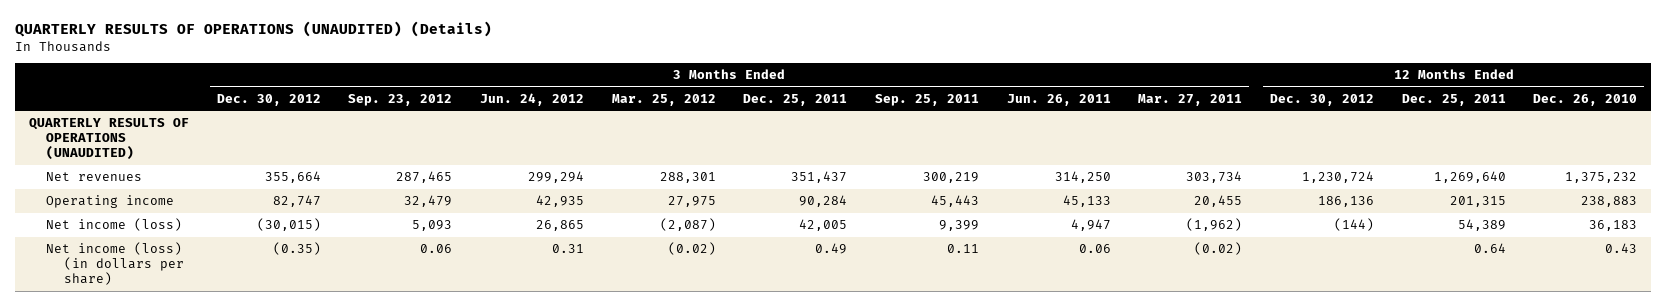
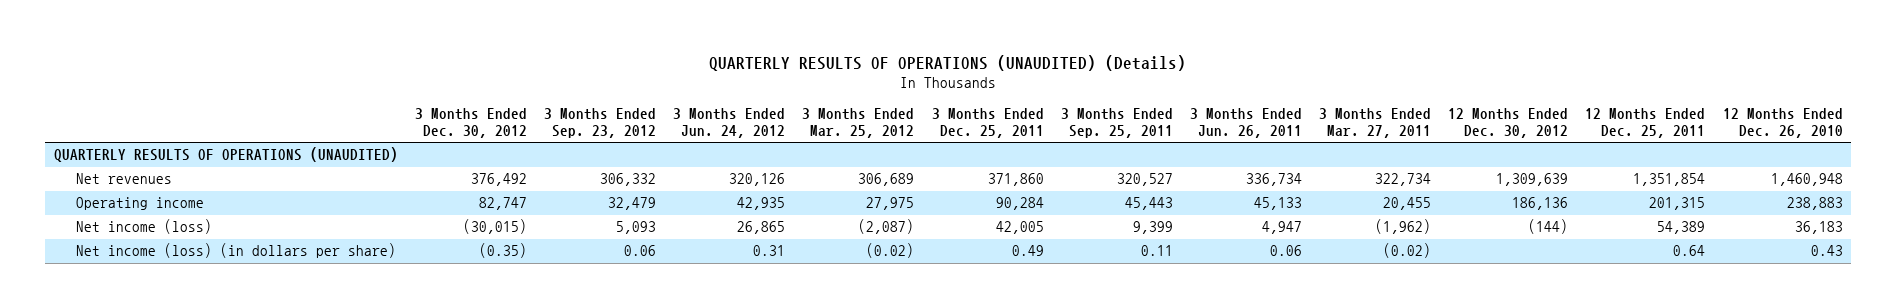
- Net revenues | 355,664 | 287,465 | 299,294 | 288,301 | 351,437 | 300,219 | 314,250 | 303,734 | 1,230,724 | 1,269,640 | 1,375,232
+ Net revenues | 376,492 | 306,332 | 320,126 | 306,689 | 371,860 | 320,527 | 336,734 | 322,734 | 1,309,639 | 1,351,854 | 1,460,948

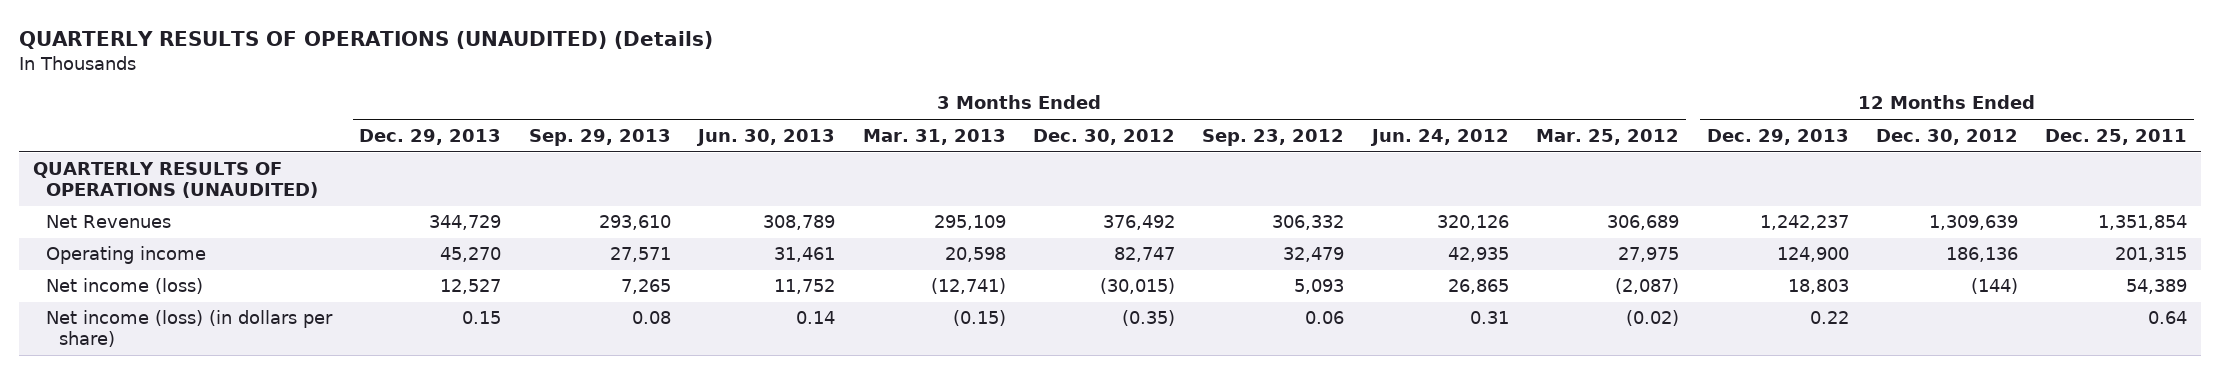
- | 3 Months Ended Dec. 30, 2012 | 3 Months Ended Sep. 23, 2012 | 3 Months Ended Jun. 24, 2012 | 3 Months Ended Mar. 25, 2012 | 3 Months Ended Dec. 25, 2011 | 3 Months Ended Sep. 25, 2011 | 3 Months Ended Jun. 26, 2011 | 3 Months Ended Mar. 27, 2011 | 12 Months Ended Dec. 30, 2012 | 12 Months Ended Dec. 25, 2011 | 12 Months Ended Dec. 26, 2010
+ | 3 Months Ended Dec. 29, 2013 | 3 Months Ended Sep. 29, 2013 | 3 Months Ended Jun. 30, 2013 | 3 Months Ended Mar. 31, 2013 | 3 Months Ended Dec. 30, 2012 | 3 Months Ended Sep. 23, 2012 | 3 Months Ended Jun. 24, 2012 | 3 Months Ended Mar. 25, 2012 | 12 Months Ended Dec. 29, 2013 | 12 Months Ended Dec. 30, 2012 | 12 Months Ended Dec. 25, 2011
- Net revenues | 376,492 | 306,332 | 320,126 | 306,689 | 371,860 | 320,527 | 336,734 | 322,734 | 1,309,639 | 1,351,854 | 1,460,948
+ Net Revenues | 344,729 | 293,610 | 308,789 | 295,109 | 376,492 | 306,332 | 320,126 | 306,689 | 1,242,237 | 1,309,639 | 1,351,854

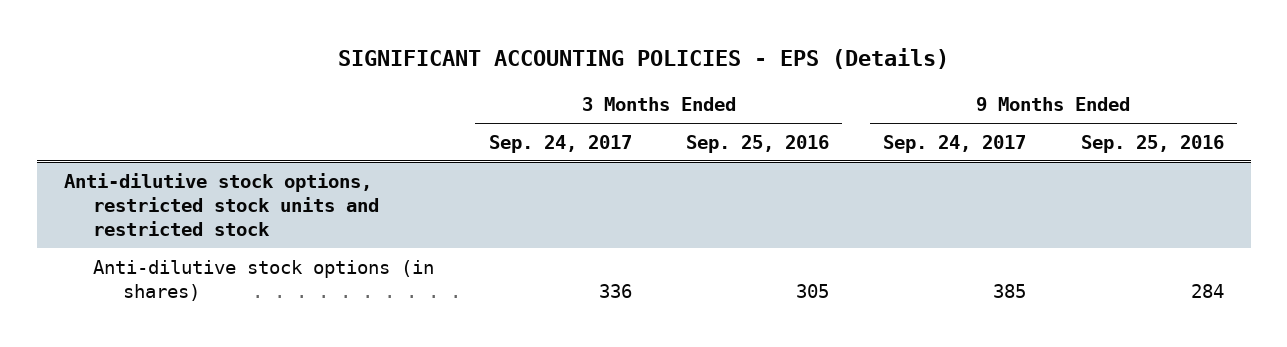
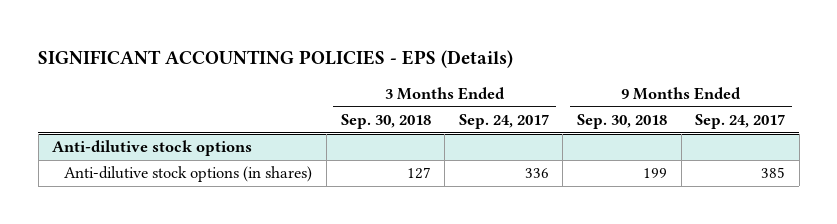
- | 3 Months Ended Sep. 24, 2017 | 3 Months Ended Sep. 25, 2016 | 9 Months Ended Sep. 24, 2017 | 9 Months Ended Sep. 25, 2016
+ | 3 Months Ended Sep. 30, 2018 | 3 Months Ended Sep. 24, 2017 | 9 Months Ended Sep. 30, 2018 | 9 Months Ended Sep. 24, 2017
- Anti-dilutive stock options, restricted stock units and restricted stock
+ Anti-dilutive stock options

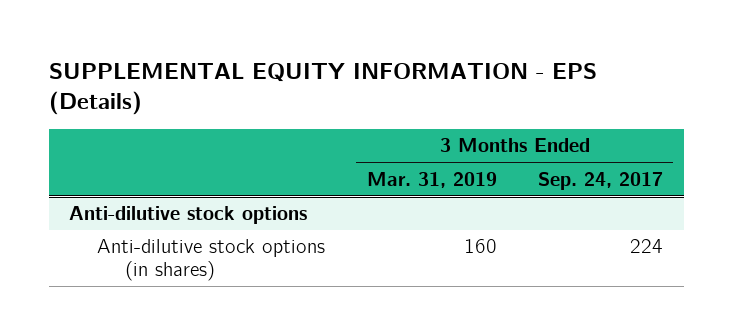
- SIGNIFICANT ACCOUNTING POLICIES - EPS (Details)
+ SUPPLEMENTAL EQUITY INFORMATION - EPS (Details)
- | 3 Months Ended Sep. 30, 2018 | 3 Months Ended Sep. 24, 2017 | 9 Months Ended Sep. 30, 2018 | 9 Months Ended Sep. 24, 2017
+ | 3 Months Ended Mar. 31, 2019 | 3 Months Ended Sep. 24, 2017
@ Anti-dilutive stock options
- Anti-dilutive stock options (in shares) | 127 | 336 | 199 | 385
+ Anti-dilutive stock options (in shares) | 160 | 224

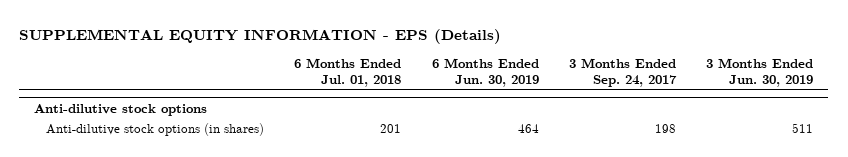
- | 3 Months Ended Mar. 31, 2019 | 3 Months Ended Sep. 24, 2017
+ | 6 Months Ended Jul. 01, 2018 | 6 Months Ended Jun. 30, 2019 | 3 Months Ended Sep. 24, 2017 | 3 Months Ended Jun. 30, 2019
@ Anti-dilutive stock options
- Anti-dilutive stock options (in shares) | 160 | 224
+ Anti-dilutive stock options (in shares) | 201 | 464 | 198 | 511

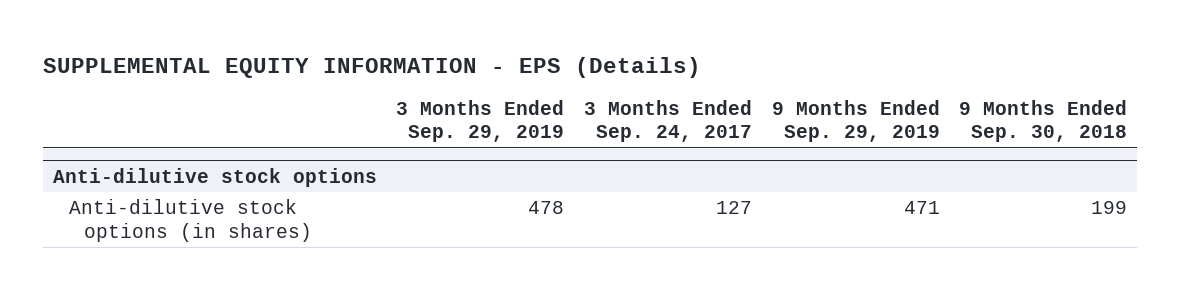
- | 6 Months Ended Jul. 01, 2018 | 6 Months Ended Jun. 30, 2019 | 3 Months Ended Sep. 24, 2017 | 3 Months Ended Jun. 30, 2019
+ | 3 Months Ended Sep. 29, 2019 | 3 Months Ended Sep. 24, 2017 | 9 Months Ended Sep. 29, 2019 | 9 Months Ended Sep. 30, 2018
@ Anti-dilutive stock options
- Anti-dilutive stock options (in shares) | 201 | 464 | 198 | 511
+ Anti-dilutive stock options (in shares) | 478 | 127 | 471 | 199

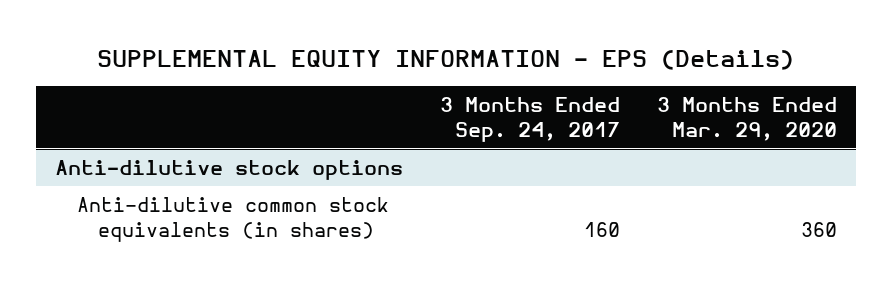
- | 3 Months Ended Sep. 29, 2019 | 3 Months Ended Sep. 24, 2017 | 9 Months Ended Sep. 29, 2019 | 9 Months Ended Sep. 30, 2018
+ | 3 Months Ended Sep. 24, 2017 | 3 Months Ended Mar. 29, 2020
@ Anti-dilutive stock options
- Anti-dilutive stock options (in shares) | 478 | 127 | 471 | 199
+ Anti-dilutive common stock equivalents (in shares) | 160 | 360

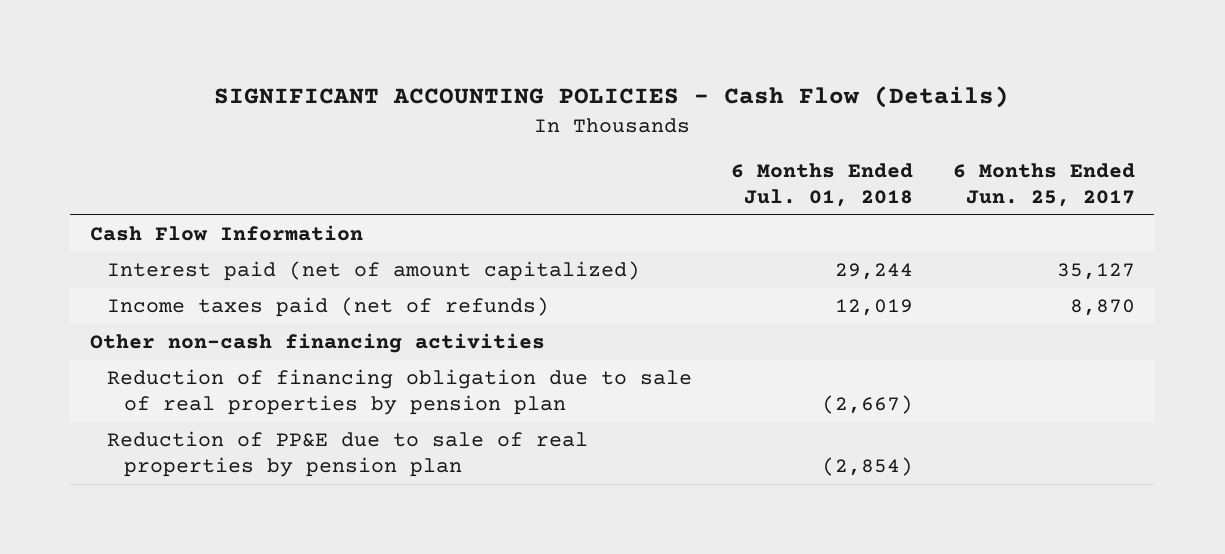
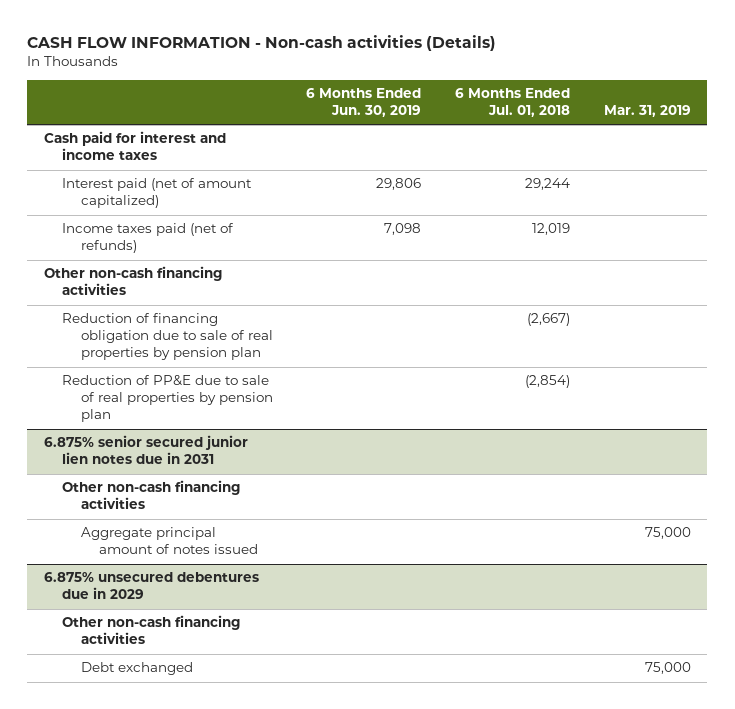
- SIGNIFICANT ACCOUNTING POLICIES - Cash Flow (Details)
+ CASH FLOW INFORMATION - Non-cash activities (Details)
- | 6 Months Ended Jul. 01, 2018 | 6 Months Ended Jun. 25, 2017
+ | 6 Months Ended Jun. 30, 2019 | 6 Months Ended Jul. 01, 2018 | Mar. 31, 2019
- Cash Flow Information
+ Cash paid for interest and income taxes
+ 6.875% senior secured junior lien notes due in 2031
+ Other non-cash financing activities
+ Aggregate principal amount of notes issued | | | 75,000
+ 6.875% unsecured debentures due in 2029
+ Other non-cash financing activities
+ Debt exchanged | | | 75,000

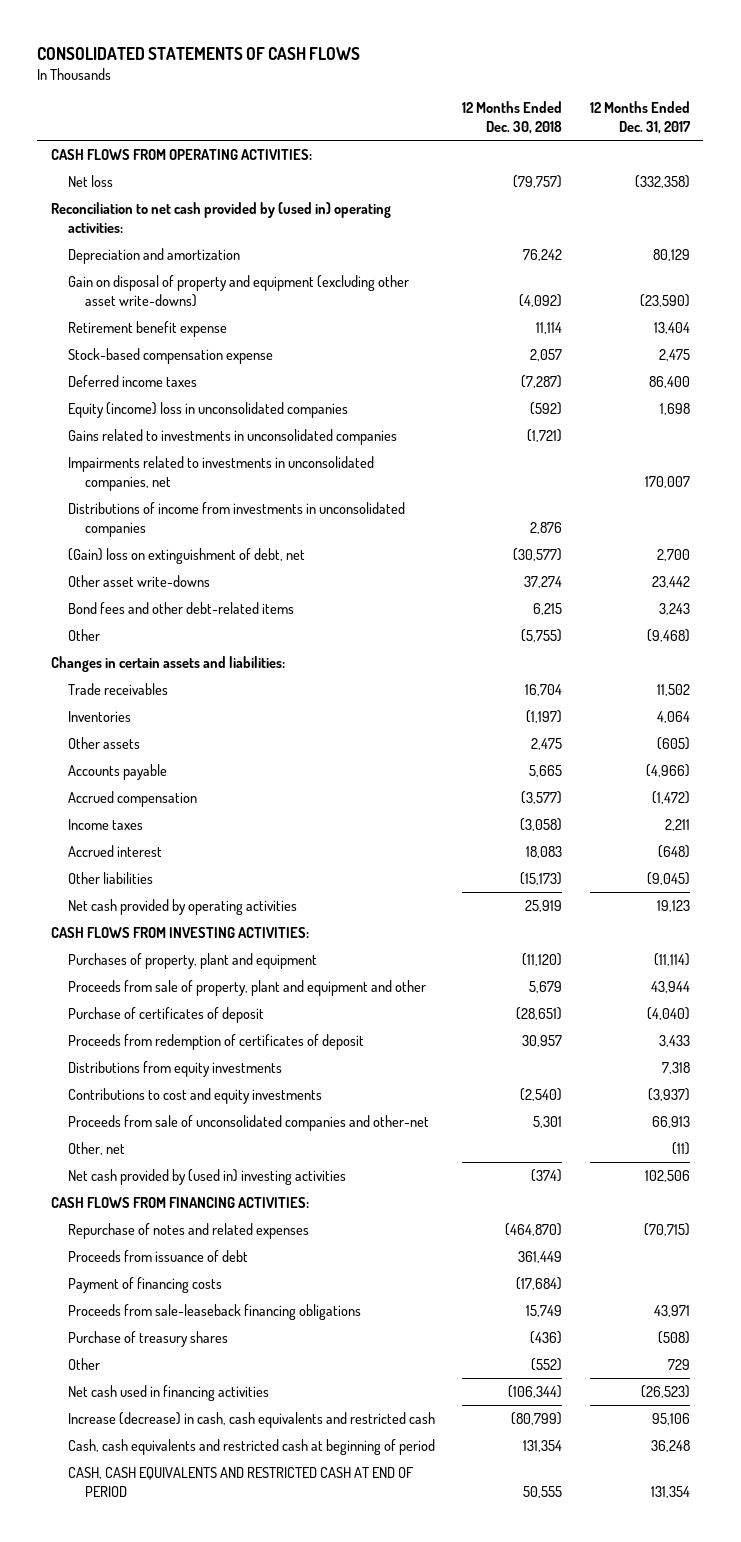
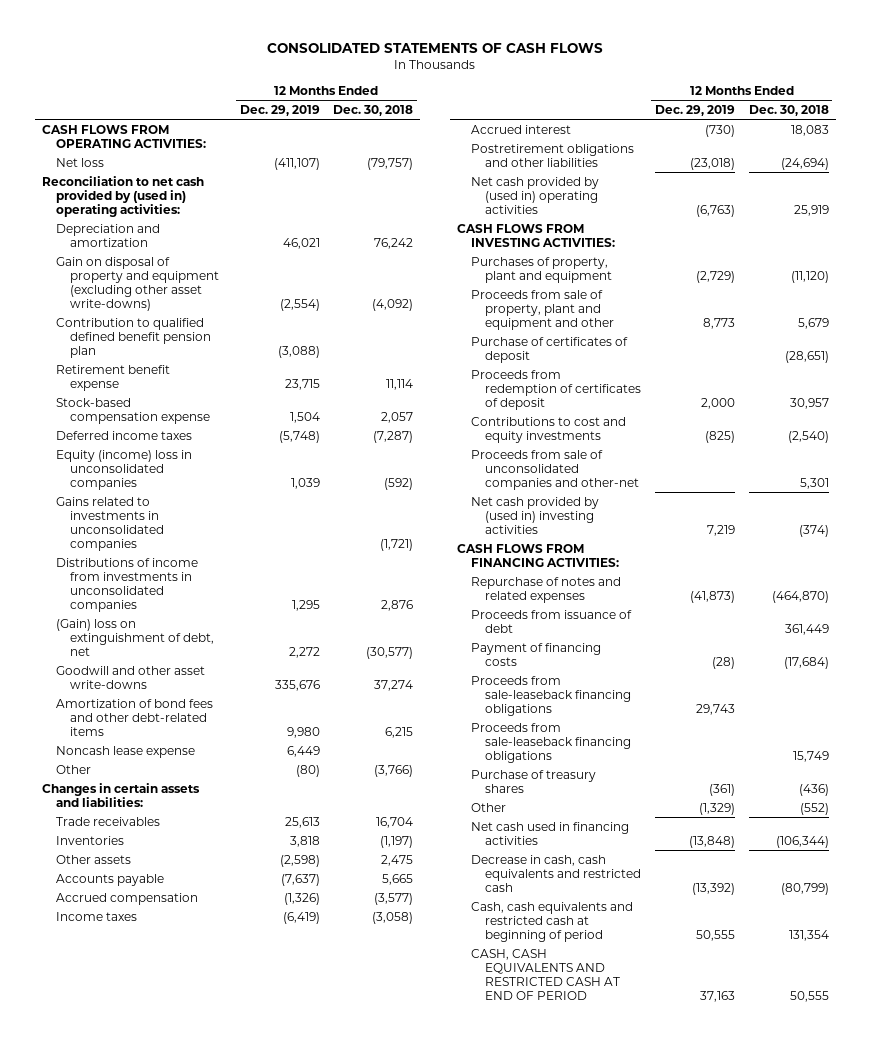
- | 12 Months Ended Dec. 30, 2018 | 12 Months Ended Dec. 31, 2017
+ | 12 Months Ended Dec. 29, 2019 | 12 Months Ended Dec. 30, 2018
+ Contribution to qualified defined benefit pension plan | (3,088) |
- Impairments related to investments in unconsolidated companies, net | | 170,007
- Other asset write-downs | 37,274 | 23,442
- Bond fees and other debt-related items | 6,215 | 3,243
- Other | (5,755) | (9,468)
+ Goodwill and other asset write-downs | 335,676 | 37,274
+ Amortization of bond fees and other debt-related items | 9,980 | 6,215
+ Noncash lease expense | 6,449 |
+ Other | (80) | (3,766)
- Other liabilities | (15,173) | (9,045)
- Net cash provided by operating activities | 25,919 | 19,123
+ Postretirement obligations and other liabilities | (23,018) | (24,694)
+ Net cash provided by (used in) operating activities | (6,763) | 25,919
- Distributions from equity investments | | 7,318
- Other, net | | (11)
+ Proceeds from sale-leaseback financing obligations | 29,743 |
- Increase (decrease) in cash, cash equivalents and restricted cash | (80,799) | 95,106
+ Decrease in cash, cash equivalents and restricted cash | (13,392) | (80,799)

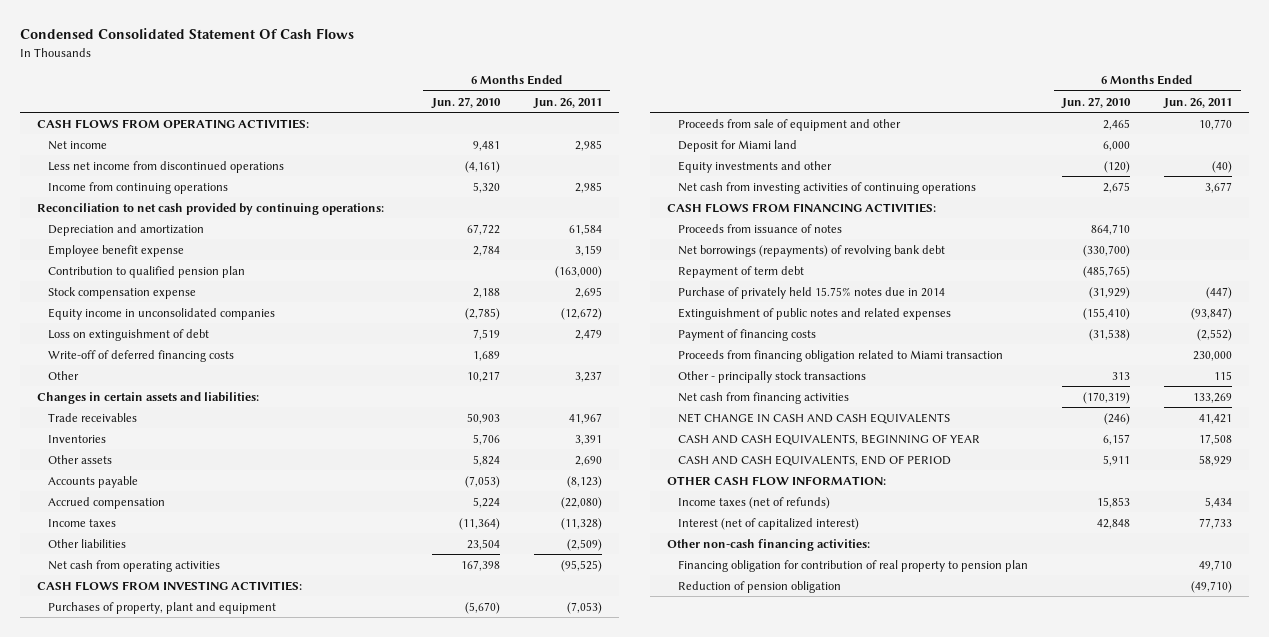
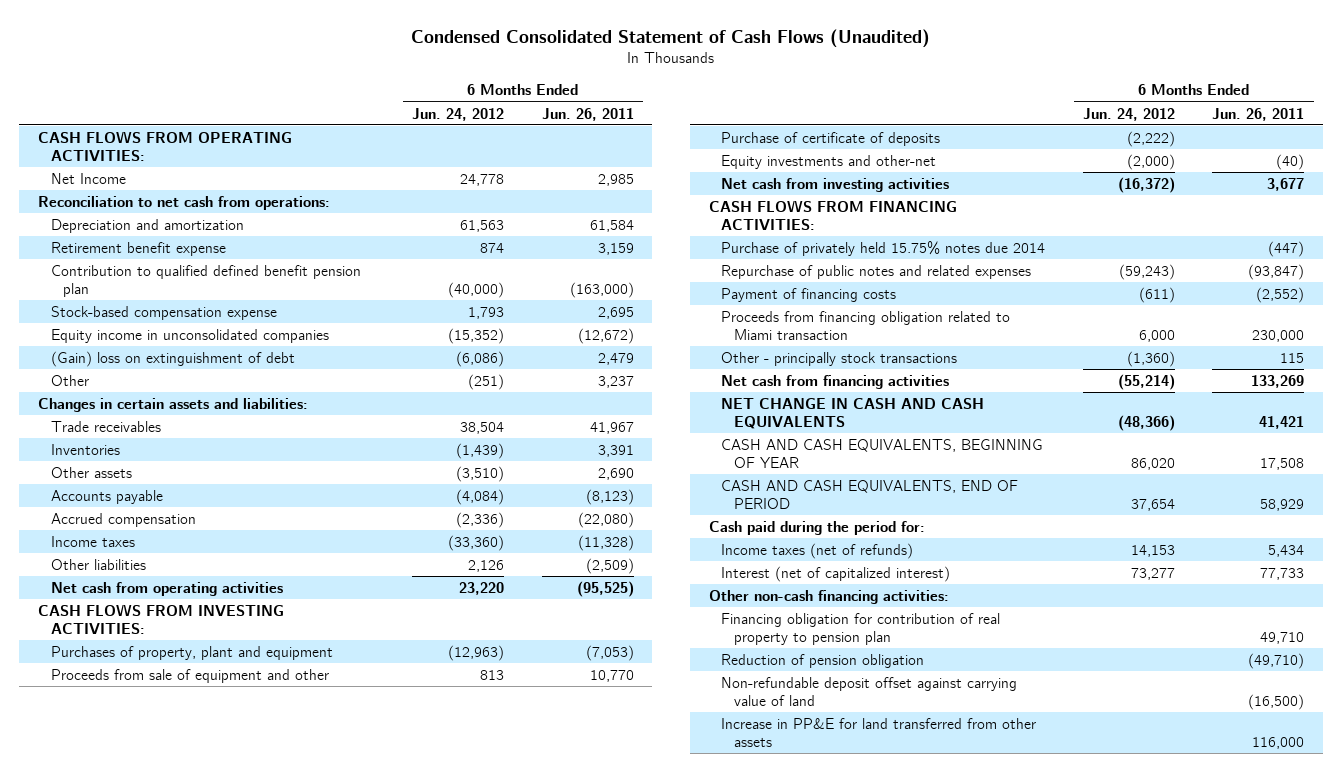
- Condensed Consolidated Statement Of Cash Flows
+ Condensed Consolidated Statement of Cash Flows (Unaudited)
- | 6 Months Ended Jun. 27, 2010 | 6 Months Ended Jun. 26, 2011
+ | 6 Months Ended Jun. 24, 2012 | 6 Months Ended Jun. 26, 2011
- Net income | 9,481 | 2,985
- Less net income from discontinued operations | (4,161) |
- Income from continuing operations | 5,320 | 2,985
- Reconciliation to net cash provided by continuing operations:
+ Net Income | 24,778 | 2,985
+ Reconciliation to net cash from operations:
- Employee benefit expense | 2,784 | 3,159
- Contribution to qualified pension plan | | (163,000)
- Stock compensation expense | 2,188 | 2,695
+ Retirement benefit expense | 874 | 3,159
+ Contribution to qualified defined benefit pension plan | (40,000) | (163,000)
+ Stock-based compensation expense | 1,793 | 2,695
- Loss on extinguishment of debt | 7,519 | 2,479
- Write-off of deferred financing costs | 1,689 |
+ (Gain) loss on extinguishment of debt | (6,086) | 2,479
- Deposit for Miami land | 6,000 |
- Equity investments and other | (120) | (40)
- Net cash from investing activities of continuing operations | 2,675 | 3,677
+ Purchase of certificate of deposits | (2,222) |
+ Equity investments and other-net | (2,000) | (40)
+ Net cash from investing activities | (16,372) | 3,677
- Proceeds from issuance of notes | 864,710 |
- Net borrowings (repayments) of revolving bank debt | (330,700) |
- Repayment of term debt | (485,765) |
- Purchase of privately held 15.75% notes due in 2014 | (31,929) | (447)
- Extinguishment of public notes and related expenses | (155,410) | (93,847)
+ Purchase of privately held 15.75% notes due 2014 | | (447)
+ Repurchase of public notes and related expenses | (59,243) | (93,847)
- OTHER CASH FLOW INFORMATION:
+ Cash paid during the period for:
+ Non-refundable deposit offset against carrying value of land | | (16,500)
+ Increase in PP&E for land transferred from other assets | | 116,000

